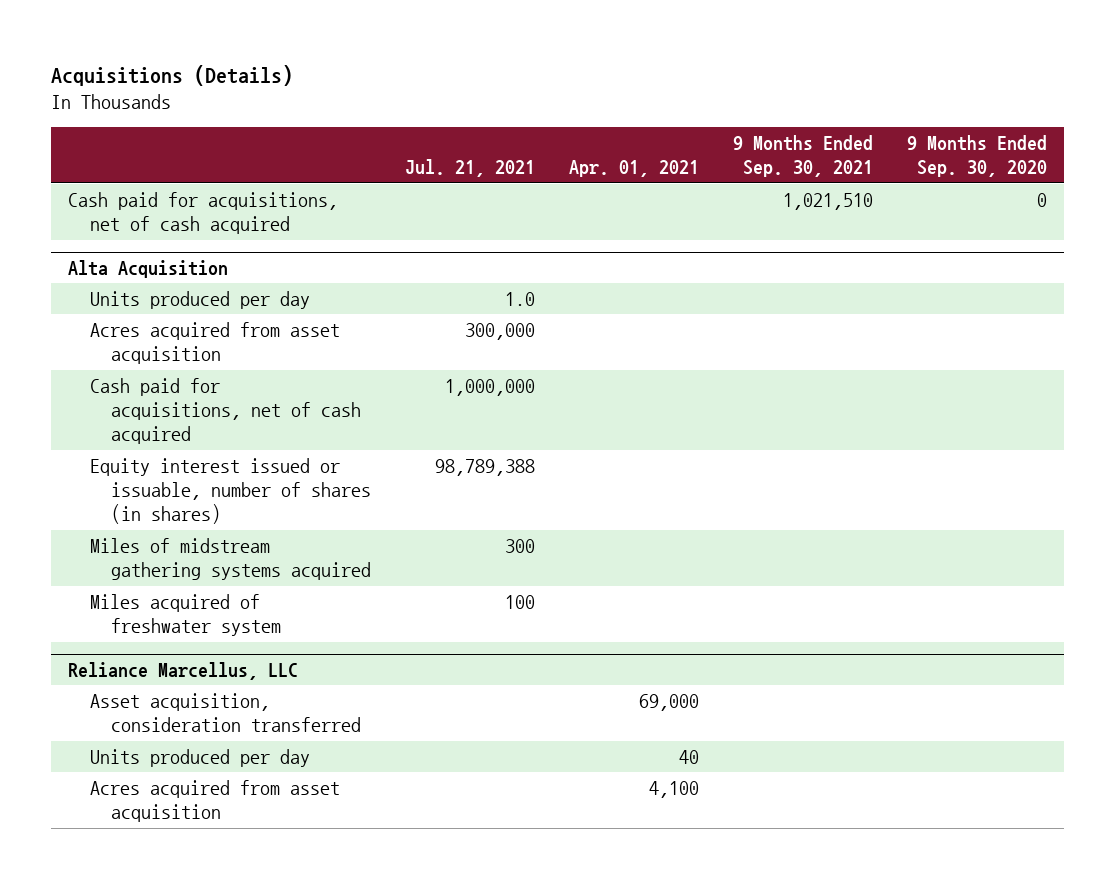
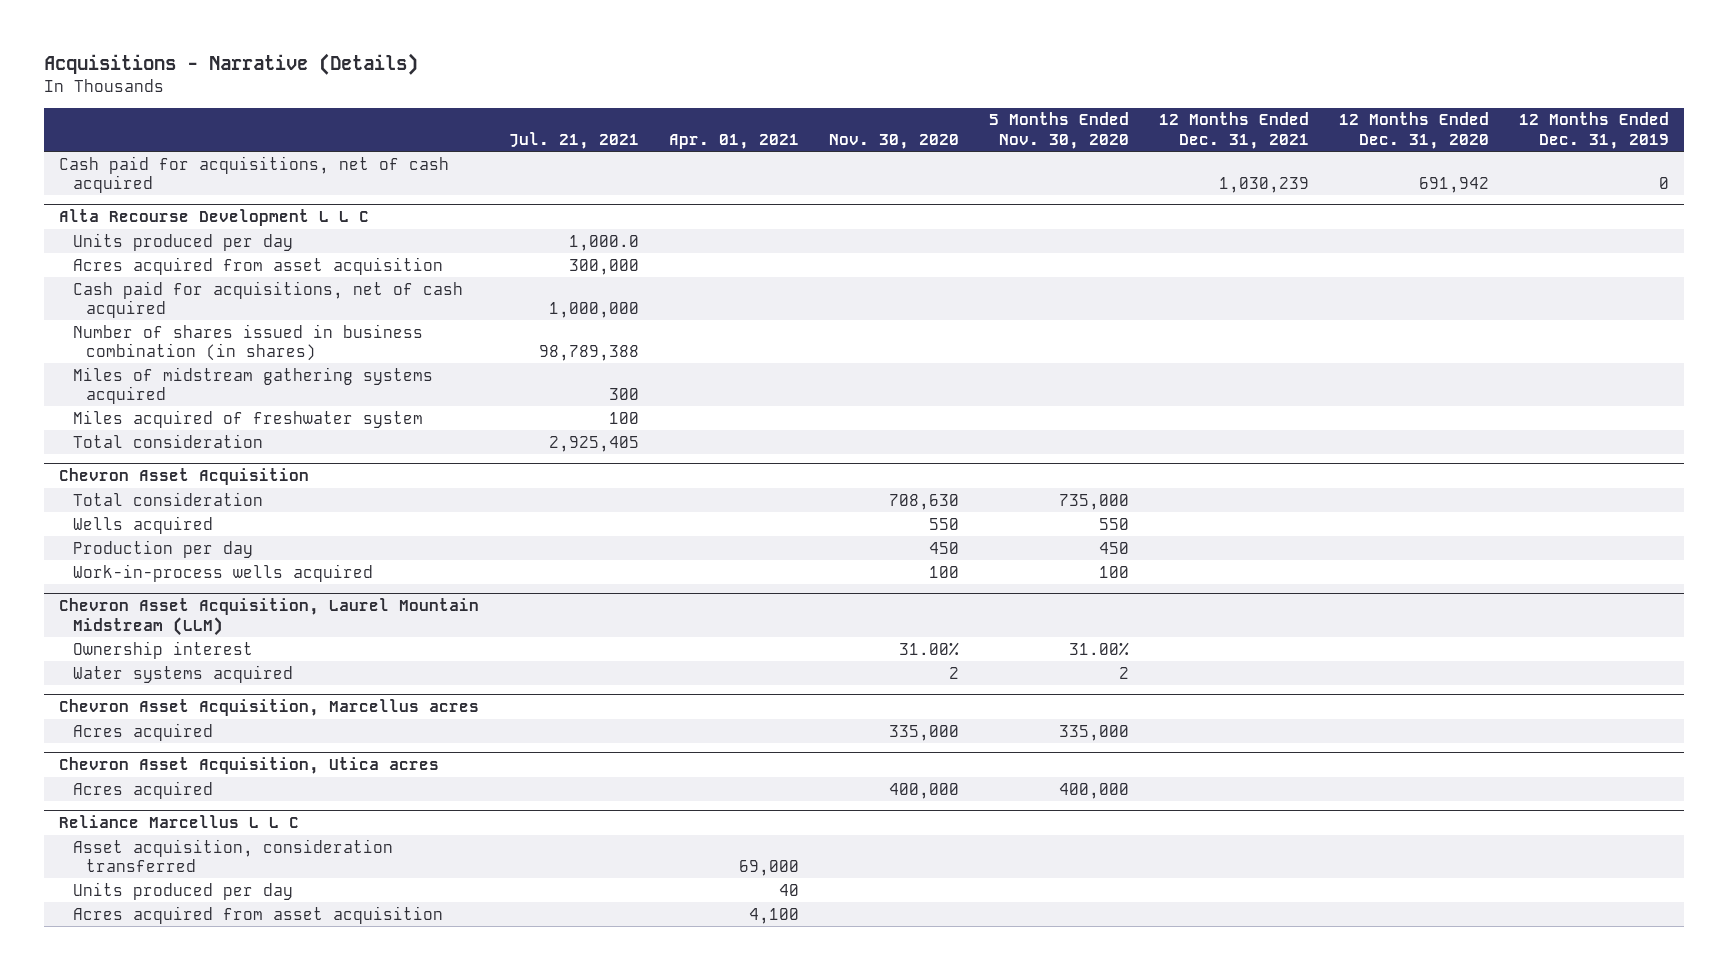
- Acquisitions (Details)
+ Acquisitions - Narrative (Details)
- | Jul. 21, 2021 | Apr. 01, 2021 | 9 Months Ended Sep. 30, 2021 | 9 Months Ended Sep. 30, 2020
+ | Jul. 21, 2021 | Apr. 01, 2021 | Nov. 30, 2020 | 5 Months Ended Nov. 30, 2020 | 12 Months Ended Dec. 31, 2021 | 12 Months Ended Dec. 31, 2020 | 12 Months Ended Dec. 31, 2019
- Alta Acquisition
- Units produced per day | 1.0 | | |
+ Alta Recourse Development L L C
+ Units produced per day | 1,000.0 | | | | | |
- Equity interest issued or issuable, number of shares (in shares) | 98,789,388 | | |
+ Number of shares issued in business combination (in shares) | 98,789,388 | | | | | |
- Reliance Marcellus, LLC
+ Total consideration | 2,925,405 | | | | | |
+ Chevron Asset Acquisition
+ Total consideration | | | 708,630 | 735,000 | | |
+ Wells acquired | | | 550 | 550 | | |
+ Production per day | | | 450 | 450 | | |
+ Work-in-process wells acquired | | | 100 | 100 | | |
+ Chevron Asset Acquisition, Laurel Mountain Midstream (LLM)
+ Ownership interest | | | 31.00% | 31.00% | | |
+ Water systems acquired | | | 2 | 2 | | |
+ Chevron Asset Acquisition, Marcellus acres
+ Acres acquired | | | 335,000 | 335,000 | | |
+ Chevron Asset Acquisition, Utica acres
+ Acres acquired | | | 400,000 | 400,000 | | |
+ Reliance Marcellus L L C

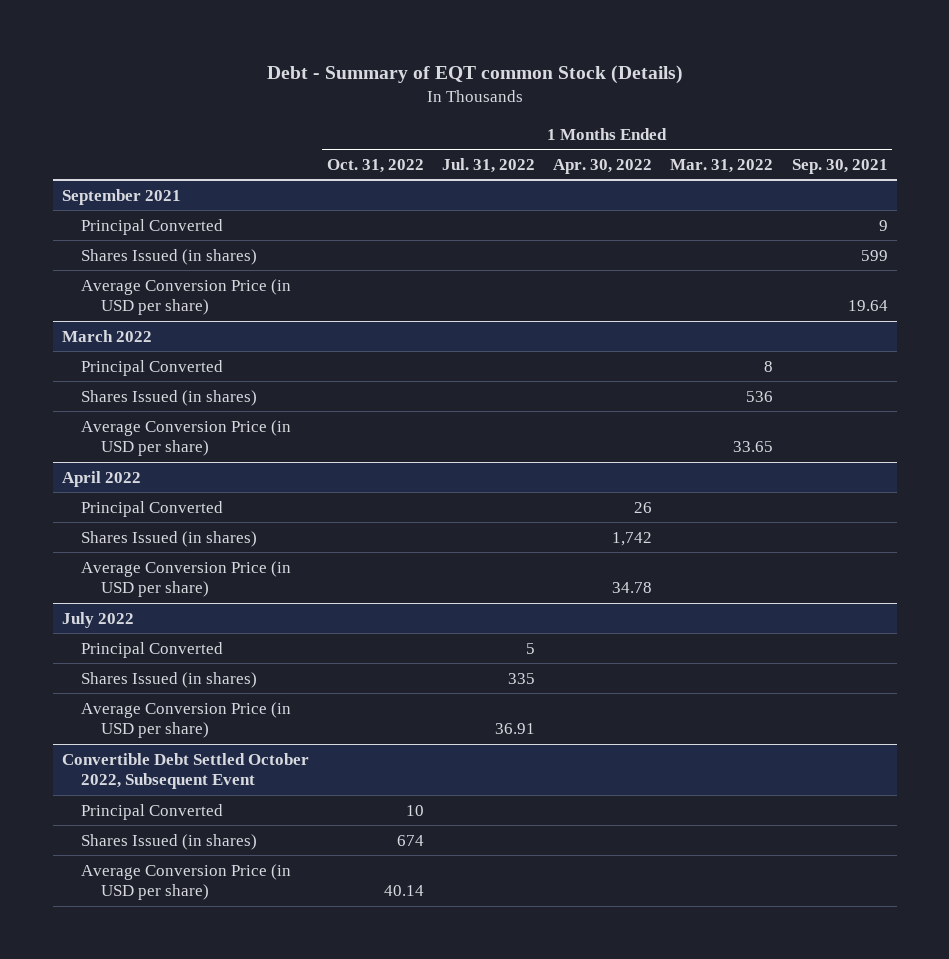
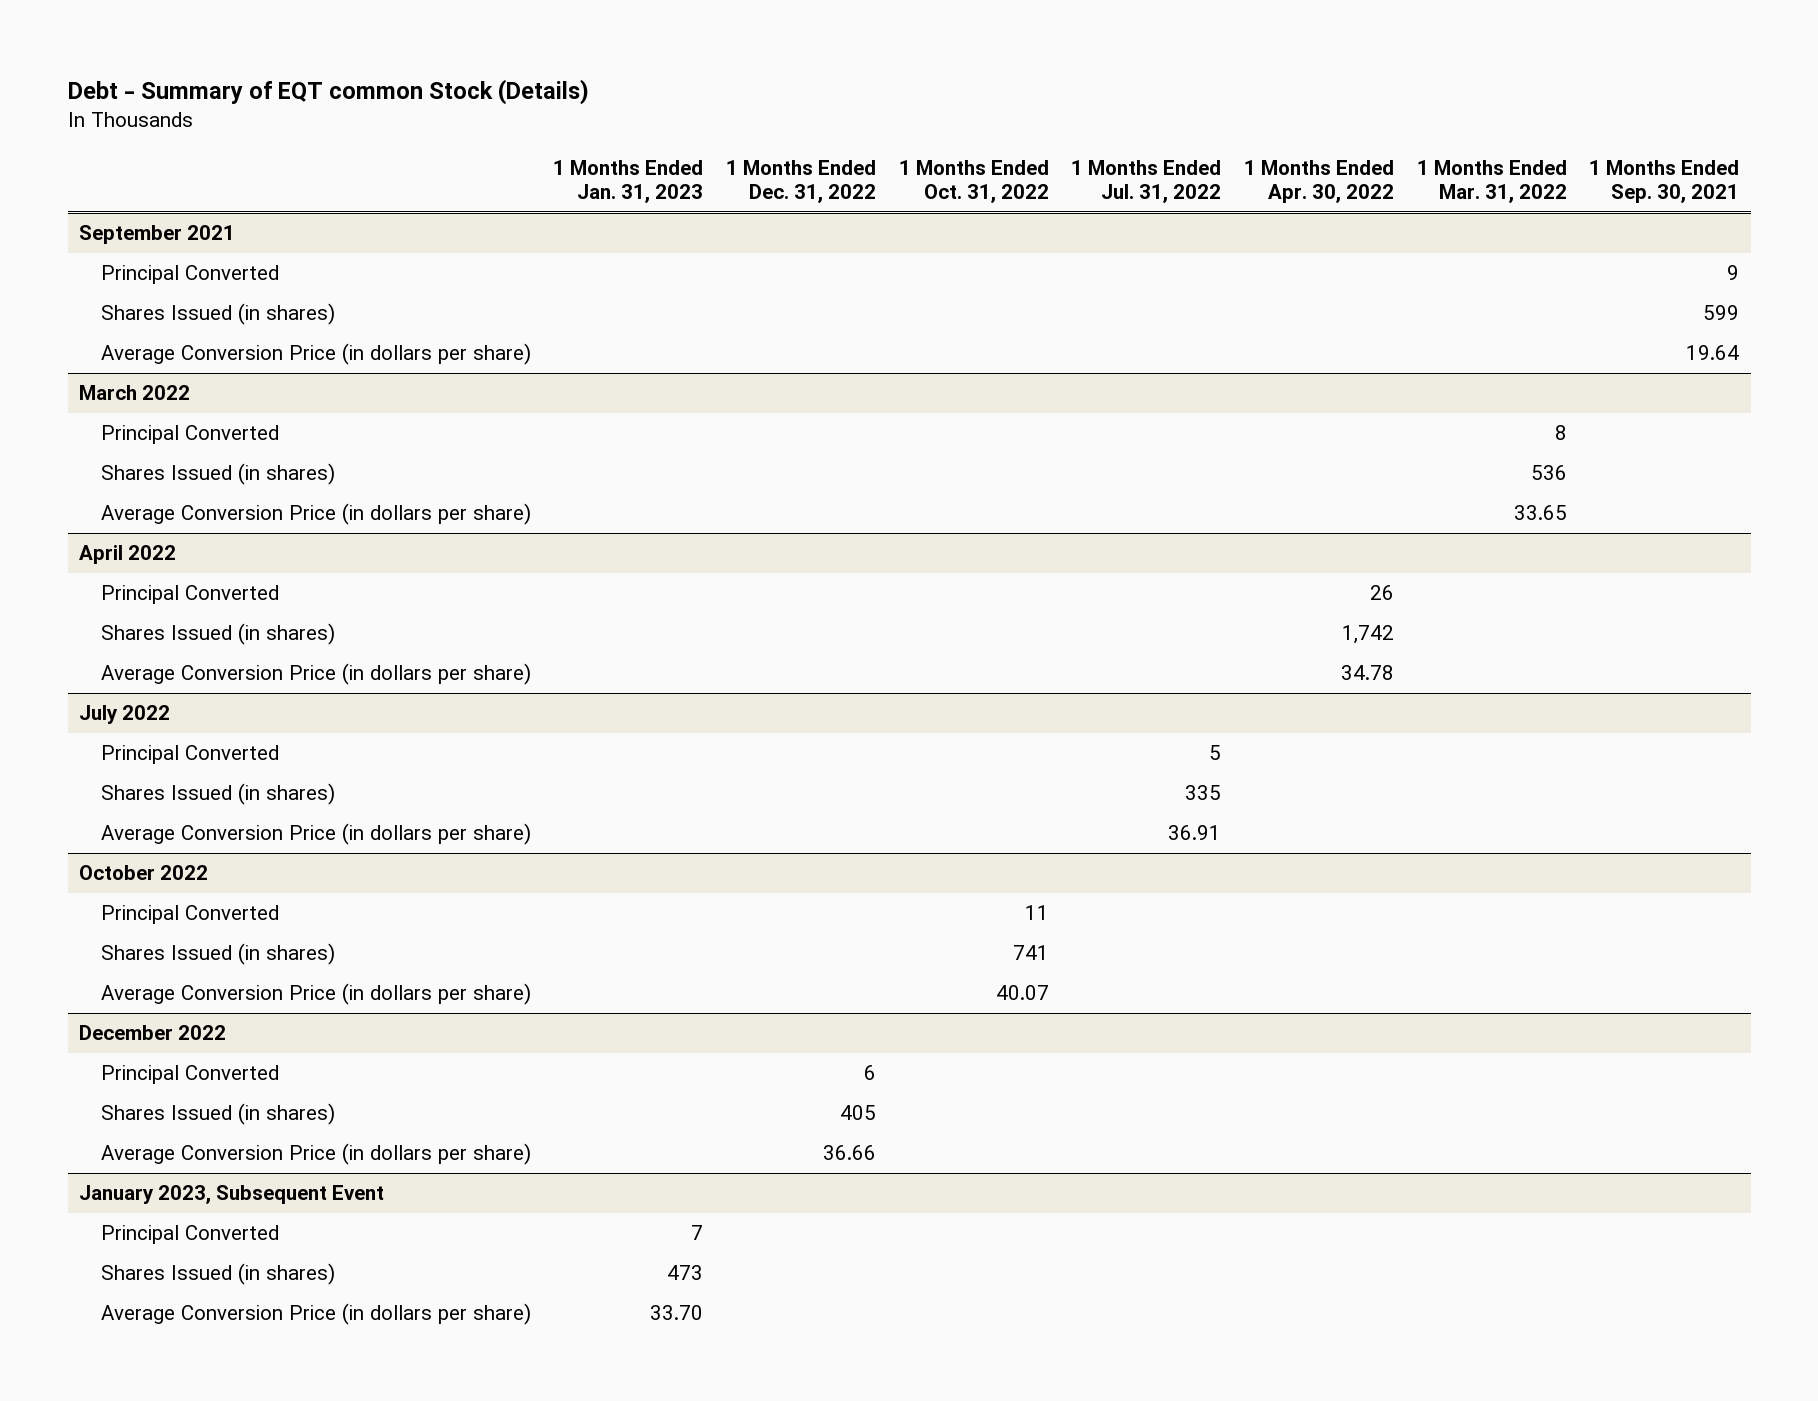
- | 1 Months Ended Oct. 31, 2022 | 1 Months Ended Jul. 31, 2022 | 1 Months Ended Apr. 30, 2022 | 1 Months Ended Mar. 31, 2022 | 1 Months Ended Sep. 30, 2021
+ | 1 Months Ended Jan. 31, 2023 | 1 Months Ended Dec. 31, 2022 | 1 Months Ended Oct. 31, 2022 | 1 Months Ended Jul. 31, 2022 | 1 Months Ended Apr. 30, 2022 | 1 Months Ended Mar. 31, 2022 | 1 Months Ended Sep. 30, 2021
@ September 2021
- Average Conversion Price (in USD per share) | | | | | 19.64
+ Average Conversion Price (in dollars per share) | | | | | | | 19.64
@ March 2022
- Average Conversion Price (in USD per share) | | | | 33.65 |
+ Average Conversion Price (in dollars per share) | | | | | | 33.65 |
@ April 2022
- Average Conversion Price (in USD per share) | | | 34.78 | |
+ Average Conversion Price (in dollars per share) | | | | | 34.78 | |
@ July 2022
- Average Conversion Price (in USD per share) | | 36.91 | | |
- Convertible Debt Settled October 2022, Subsequent Event
- Principal Converted | 10 | | | |
- Shares Issued (in shares) | 674 | | | |
- Average Conversion Price (in USD per share) | 40.14 | | | |
@ July 2022
+ Average Conversion Price (in dollars per share) | | | | 36.91 | | |
+ October 2022
+ Principal Converted | | | 11 | | | |
+ Shares Issued (in shares) | | | 741 | | | |
+ Average Conversion Price (in dollars per share) | | | 40.07 | | | |
+ December 2022
+ Principal Converted | | 6 | | | | |
+ Shares Issued (in shares) | | 405 | | | | |
+ Average Conversion Price (in dollars per share) | | 36.66 | | | | |
+ January 2023, Subsequent Event
+ Principal Converted | 7 | | | | | |
+ Shares Issued (in shares) | 473 | | | | | |
+ Average Conversion Price (in dollars per share) | 33.70 | | | | | |

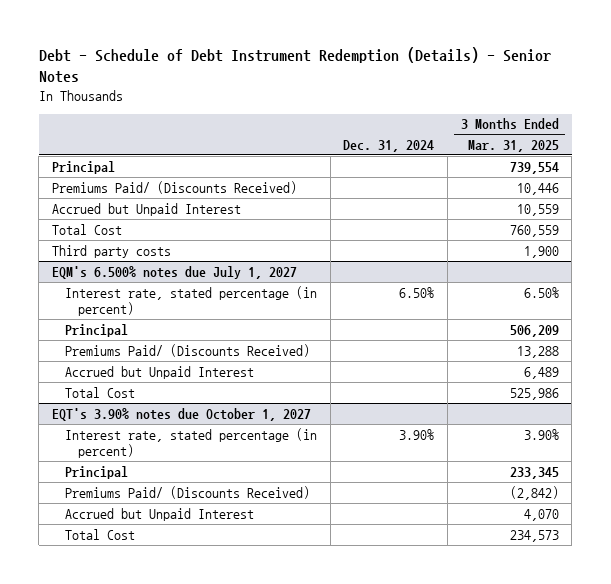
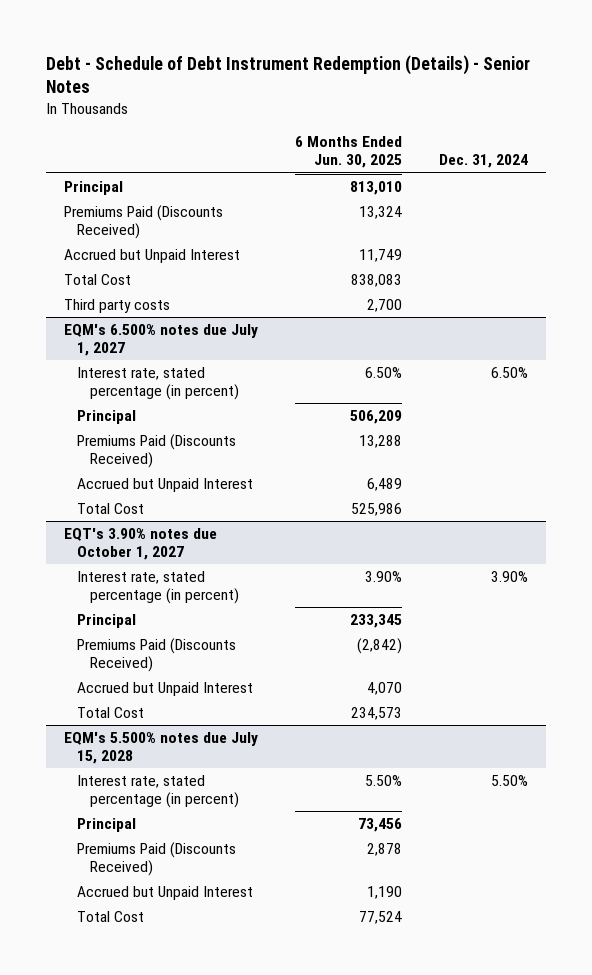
- | Dec. 31, 2024 | 3 Months Ended Mar. 31, 2025
+ | 6 Months Ended Jun. 30, 2025 | Dec. 31, 2024
- Premiums Paid/ (Discounts Received) | | 10,446
+ Premiums Paid (Discounts Received) | 13,324 |
@ EQM's 6.500% notes due July 1, 2027
- Premiums Paid/ (Discounts Received) | | 13,288
+ Premiums Paid (Discounts Received) | 13,288 |
@ EQT's 3.90% notes due October 1, 2027
- Premiums Paid/ (Discounts Received) | | (2,842)
+ Premiums Paid (Discounts Received) | (2,842) |
+ EQM's 5.500% notes due July 15, 2028
+ Interest rate, stated percentage (in percent) | 5.50% | 5.50%
+ Principal | 73,456 |
+ Premiums Paid (Discounts Received) | 2,878 |
+ Accrued but Unpaid Interest | 1,190 |
+ Total Cost | 77,524 |

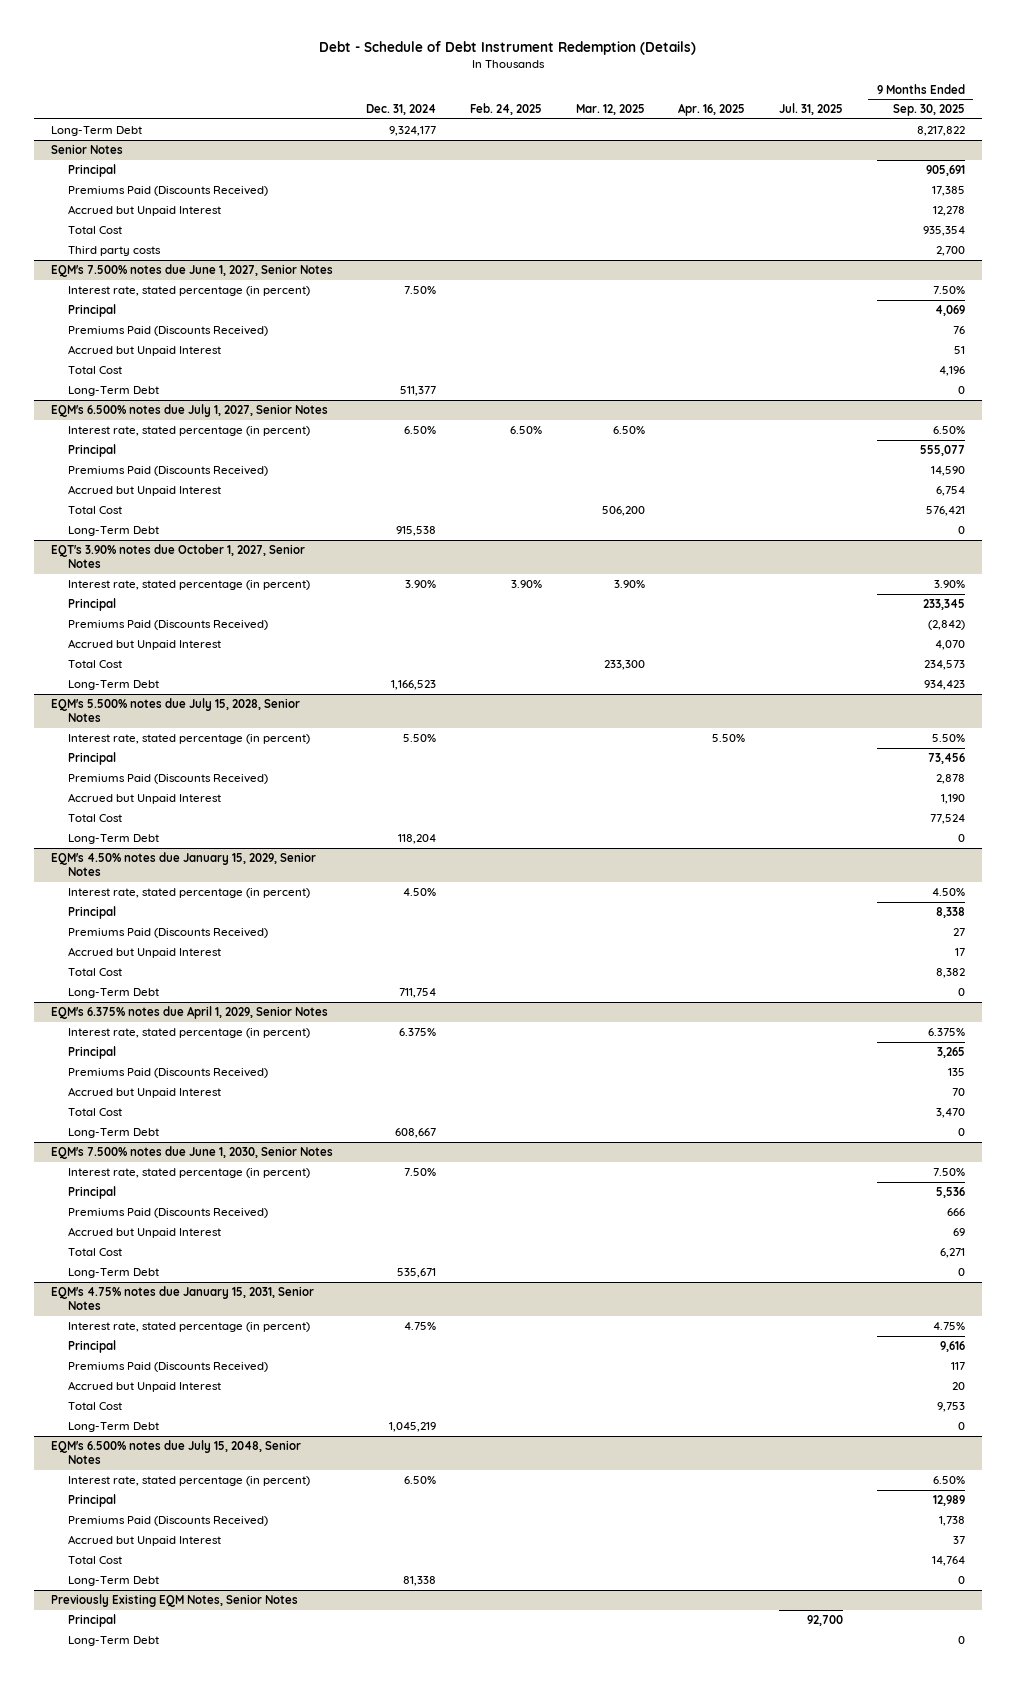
- Debt - Schedule of Debt Instrument Redemption (Details) - Senior Notes
+ Debt - Schedule of Debt Instrument Redemption (Details)
- | 6 Months Ended Jun. 30, 2025 | Dec. 31, 2024
+ | Dec. 31, 2024 | Feb. 24, 2025 | Mar. 12, 2025 | Apr. 16, 2025 | Jul. 31, 2025 | 9 Months Ended Sep. 30, 2025
- Principal | 813,010 |
- Premiums Paid (Discounts Received) | 13,324 |
- Accrued but Unpaid Interest | 11,749 |
- Total Cost | 838,083 |
- Third party costs | 2,700 |
- EQM's 6.500% notes due July 1, 2027
+ Long-Term Debt | 9,324,177 | | | | | 8,217,822
+ Senior Notes
+ Principal | | | | | | 905,691
+ Premiums Paid (Discounts Received) | | | | | | 17,385
+ Accrued but Unpaid Interest | | | | | | 12,278
+ Total Cost | | | | | | 935,354
+ Third party costs | | | | | | 2,700
+ EQM's 7.500% notes due June 1, 2027, Senior Notes
+ Interest rate, stated percentage (in percent) | 7.50% | | | | | 7.50%
+ Principal | | | | | | 4,069
+ Premiums Paid (Discounts Received) | | | | | | 76
+ Accrued but Unpaid Interest | | | | | | 51
+ Total Cost | | | | | | 4,196
+ Long-Term Debt | 511,377 | | | | | 0
+ EQM's 6.500% notes due July 1, 2027, Senior Notes
- EQT's 3.90% notes due October 1, 2027
+ Long-Term Debt | 915,538 | | | | | 0
+ EQT's 3.90% notes due October 1, 2027, Senior Notes
- EQM's 5.500% notes due July 15, 2028
+ Long-Term Debt | 1,166,523 | | | | | 934,423
+ EQM's 5.500% notes due July 15, 2028, Senior Notes
+ Long-Term Debt | 118,204 | | | | | 0
+ EQM's 4.50% notes due January 15, 2029, Senior Notes
+ Interest rate, stated percentage (in percent) | 4.50% | | | | | 4.50%
+ Principal | | | | | | 8,338
+ Premiums Paid (Discounts Received) | | | | | | 27
+ Accrued but Unpaid Interest | | | | | | 17
+ Total Cost | | | | | | 8,382
+ Long-Term Debt | 711,754 | | | | | 0
+ EQM's 6.375% notes due April 1, 2029, Senior Notes
+ Interest rate, stated percentage (in percent) | 6.375% | | | | | 6.375%
+ Principal | | | | | | 3,265
+ Premiums Paid (Discounts Received) | | | | | | 135
+ Accrued but Unpaid Interest | | | | | | 70
+ Total Cost | | | | | | 3,470
+ Long-Term Debt | 608,667 | | | | | 0
+ EQM's 7.500% notes due June 1, 2030, Senior Notes
+ Interest rate, stated percentage (in percent) | 7.50% | | | | | 7.50%
+ Principal | | | | | | 5,536
+ Premiums Paid (Discounts Received) | | | | | | 666
+ Accrued but Unpaid Interest | | | | | | 69
+ Total Cost | | | | | | 6,271
+ Long-Term Debt | 535,671 | | | | | 0
+ EQM's 4.75% notes due January 15, 2031, Senior Notes
+ Interest rate, stated percentage (in percent) | 4.75% | | | | | 4.75%
+ Principal | | | | | | 9,616
+ Premiums Paid (Discounts Received) | | | | | | 117
+ Accrued but Unpaid Interest | | | | | | 20
+ Total Cost | | | | | | 9,753
+ Long-Term Debt | 1,045,219 | | | | | 0
+ EQM's 6.500% notes due July 15, 2048, Senior Notes
+ Interest rate, stated percentage (in percent) | 6.50% | | | | | 6.50%
+ Principal | | | | | | 12,989
+ Premiums Paid (Discounts Received) | | | | | | 1,738
+ Accrued but Unpaid Interest | | | | | | 37
+ Total Cost | | | | | | 14,764
+ Long-Term Debt | 81,338 | | | | | 0
+ Previously Existing EQM Notes, Senior Notes
+ Principal | | | | | 92,700 |
+ Long-Term Debt | | | | | | 0

